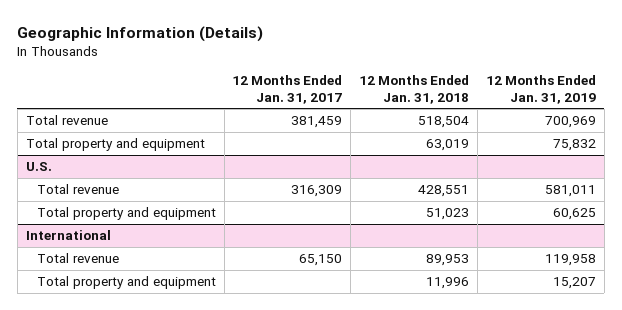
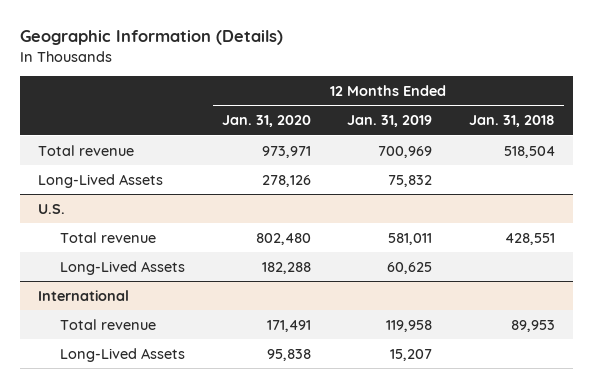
- | 12 Months Ended Jan. 31, 2017 | 12 Months Ended Jan. 31, 2018 | 12 Months Ended Jan. 31, 2019
+ | 12 Months Ended Jan. 31, 2020 | 12 Months Ended Jan. 31, 2019 | 12 Months Ended Jan. 31, 2018
- Total property and equipment | | 63,019 | 75,832
+ Long-Lived Assets | 278,126 | 75,832 |
@ U.S.
- Total property and equipment | | 51,023 | 60,625
+ Long-Lived Assets | 182,288 | 60,625 |
@ International
- Total property and equipment | | 11,996 | 15,207
+ Long-Lived Assets | 95,838 | 15,207 |

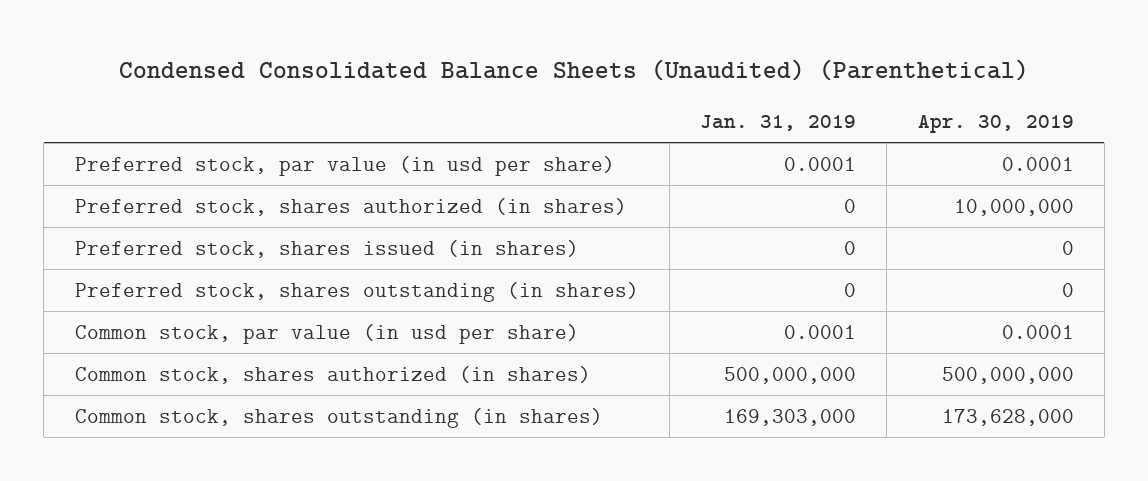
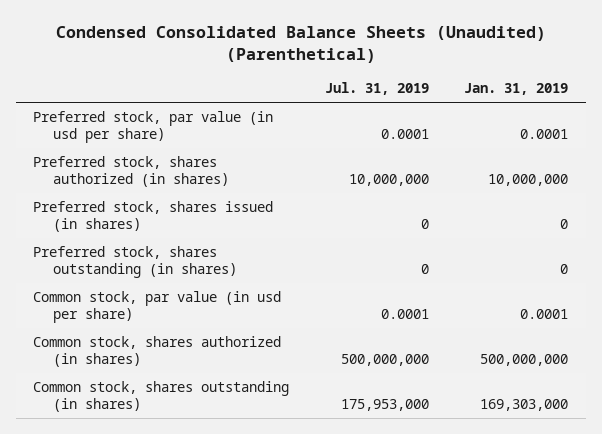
- | Jan. 31, 2019 | Apr. 30, 2019
+ | Jul. 31, 2019 | Jan. 31, 2019
- Preferred stock, shares authorized (in shares) | 0 | 10,000,000
+ Preferred stock, shares authorized (in shares) | 10,000,000 | 10,000,000

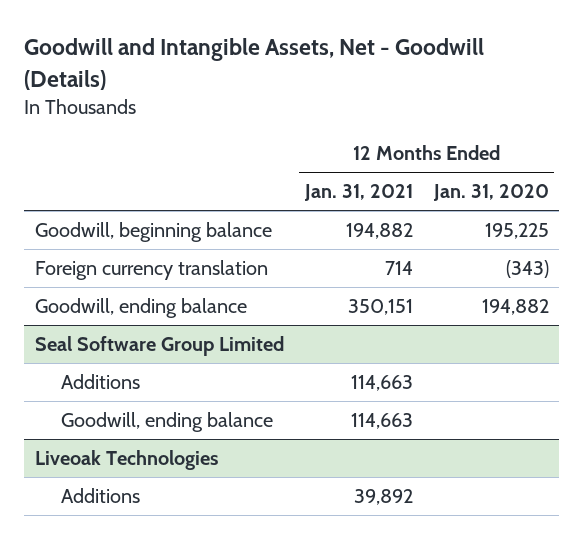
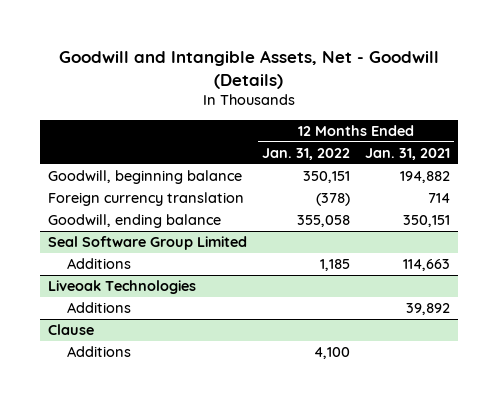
- | 12 Months Ended Jan. 31, 2021 | 12 Months Ended Jan. 31, 2020
+ | 12 Months Ended Jan. 31, 2022 | 12 Months Ended Jan. 31, 2021
@ Seal Software Group Limited
- Goodwill, ending balance | 114,663 |
+ Clause
+ Additions | 4,100 |

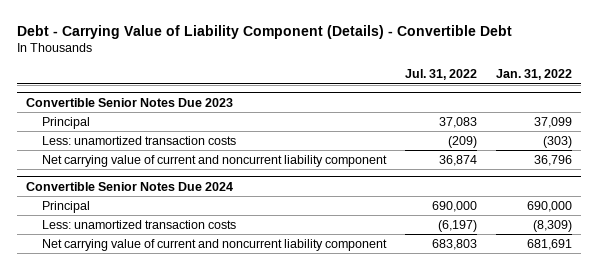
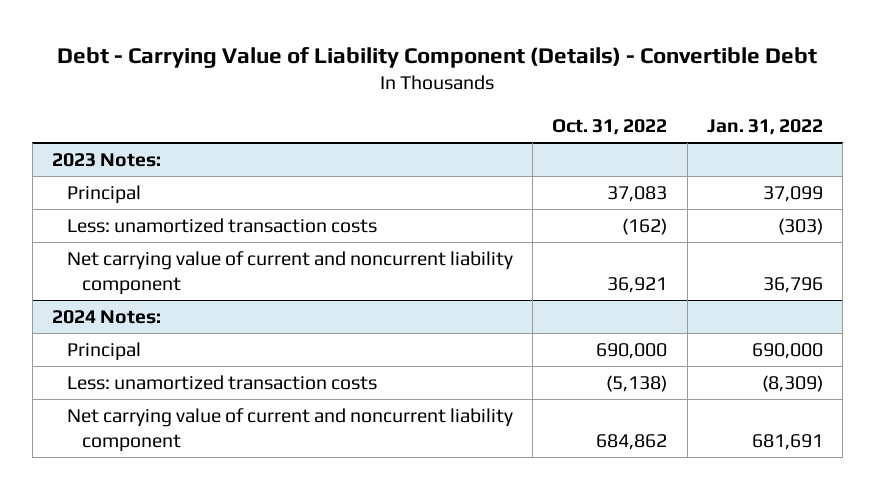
- | Jul. 31, 2022 | Jan. 31, 2022
+ | Oct. 31, 2022 | Jan. 31, 2022
- Convertible Senior Notes Due 2023
+ 2023 Notes:
- Convertible Senior Notes Due 2024
+ 2024 Notes:

